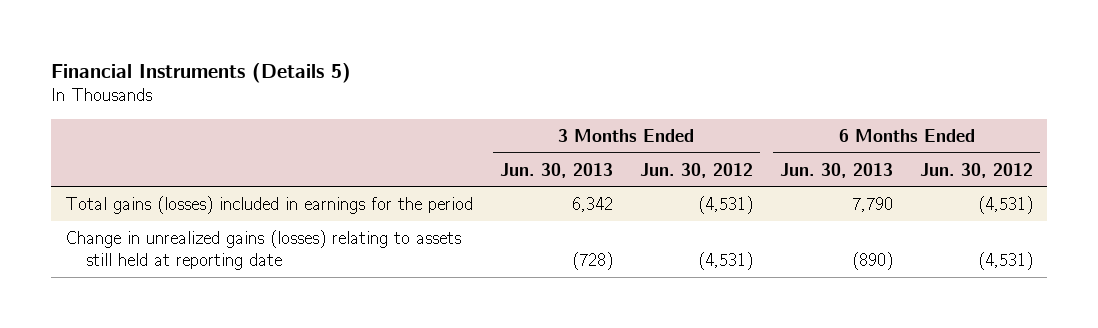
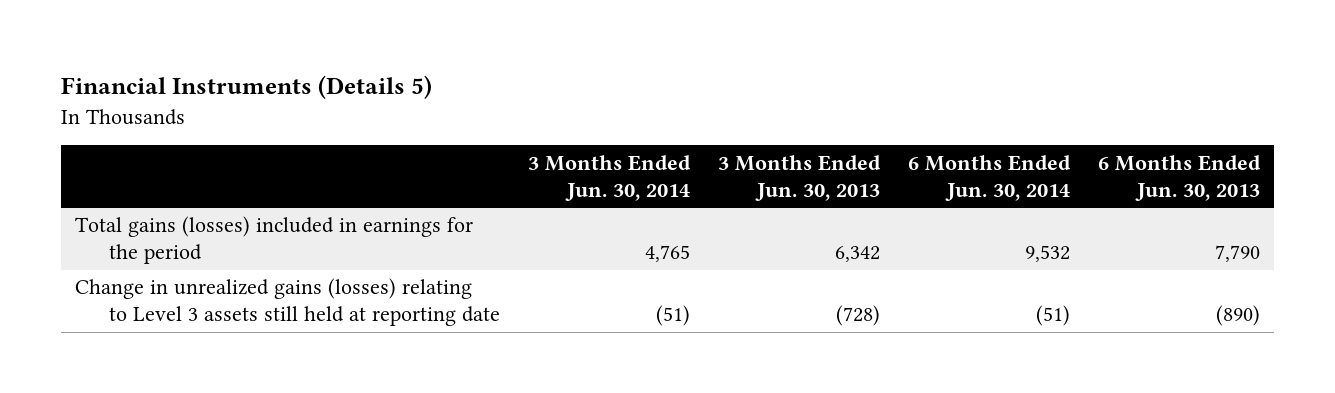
- | 3 Months Ended Jun. 30, 2013 | 3 Months Ended Jun. 30, 2012 | 6 Months Ended Jun. 30, 2013 | 6 Months Ended Jun. 30, 2012
+ | 3 Months Ended Jun. 30, 2014 | 3 Months Ended Jun. 30, 2013 | 6 Months Ended Jun. 30, 2014 | 6 Months Ended Jun. 30, 2013
- Change in unrealized gains (losses) relating to assets still held at reporting date | (728) | (4,531) | (890) | (4,531)
+ Change in unrealized gains (losses) relating to Level 3 assets still held at reporting date | (51) | (728) | (51) | (890)

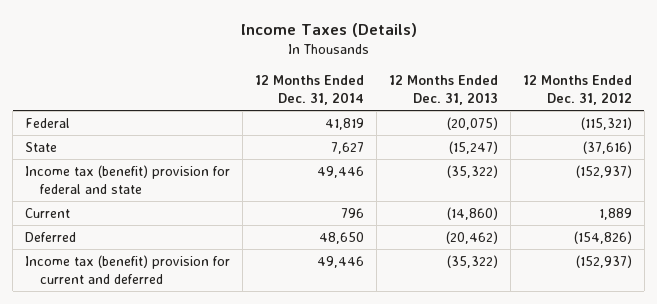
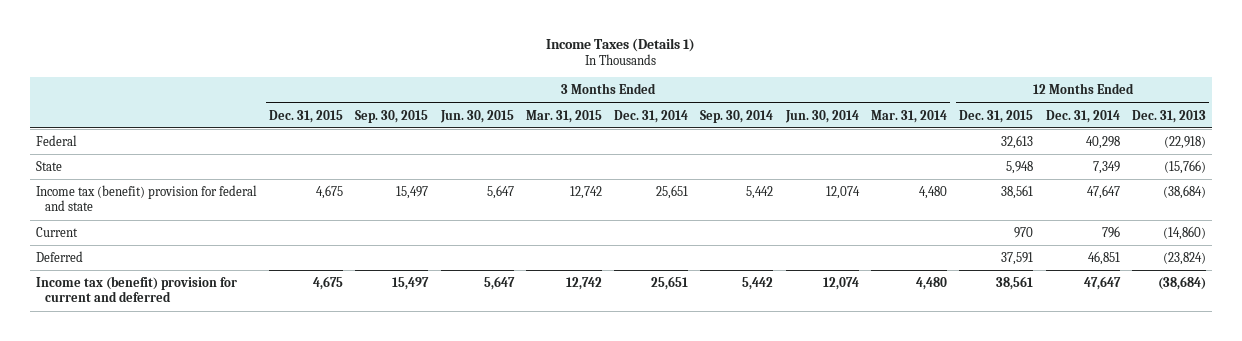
- Income Taxes (Details)
+ Income Taxes (Details 1)
- | 12 Months Ended Dec. 31, 2014 | 12 Months Ended Dec. 31, 2013 | 12 Months Ended Dec. 31, 2012
+ | 3 Months Ended Dec. 31, 2015 | 3 Months Ended Sep. 30, 2015 | 3 Months Ended Jun. 30, 2015 | 3 Months Ended Mar. 31, 2015 | 3 Months Ended Dec. 31, 2014 | 3 Months Ended Sep. 30, 2014 | 3 Months Ended Jun. 30, 2014 | 3 Months Ended Mar. 31, 2014 | 12 Months Ended Dec. 31, 2015 | 12 Months Ended Dec. 31, 2014 | 12 Months Ended Dec. 31, 2013
- Federal | 41,819 | (20,075) | (115,321)
- State | 7,627 | (15,247) | (37,616)
- Income tax (benefit) provision for federal and state | 49,446 | (35,322) | (152,937)
+ Federal | | | | | | | | | 32,613 | 40,298 | (22,918)
+ State | | | | | | | | | 5,948 | 7,349 | (15,766)
+ Income tax (benefit) provision for federal and state | 4,675 | 15,497 | 5,647 | 12,742 | 25,651 | 5,442 | 12,074 | 4,480 | 38,561 | 47,647 | (38,684)
- Deferred | 48,650 | (20,462) | (154,826)
- Income tax (benefit) provision for current and deferred | 49,446 | (35,322) | (152,937)
+ Deferred | | | | | | | | | 37,591 | 46,851 | (23,824)
+ Income tax (benefit) provision for current and deferred | 4,675 | 15,497 | 5,647 | 12,742 | 25,651 | 5,442 | 12,074 | 4,480 | 38,561 | 47,647 | (38,684)

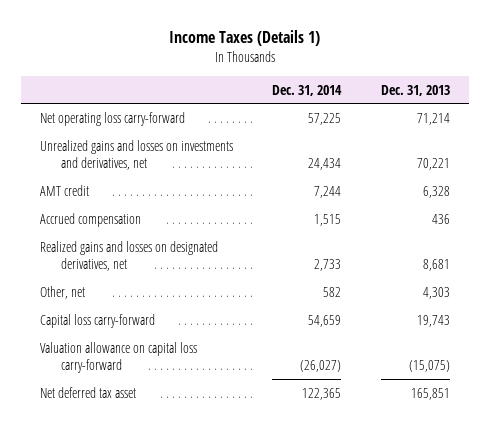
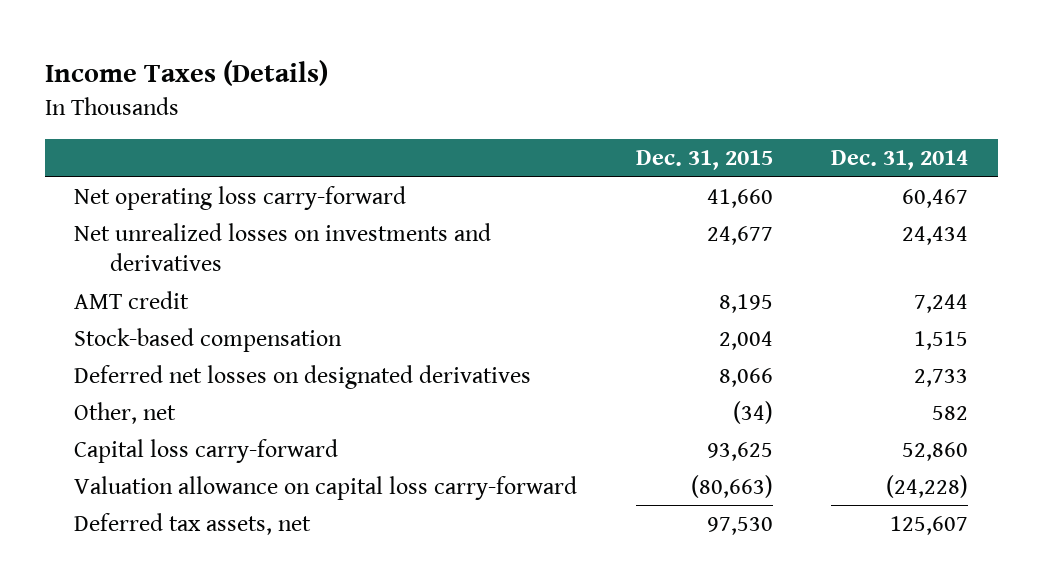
- Income Taxes (Details 1)
+ Income Taxes (Details)
- | Dec. 31, 2014 | Dec. 31, 2013
+ | Dec. 31, 2015 | Dec. 31, 2014
- Net operating loss carry-forward | 57,225 | 71,214
- Unrealized gains and losses on investments and derivatives, net | 24,434 | 70,221
+ Net operating loss carry-forward | 41,660 | 60,467
+ Net unrealized losses on investments and derivatives | 24,677 | 24,434
- Accrued compensation | 1,515 | 436
- Realized gains and losses on designated derivatives, net | 2,733 | 8,681
+ Stock-based compensation | 2,004 | 1,515
+ Deferred net losses on designated derivatives | 8,066 | 2,733
- Capital loss carry-forward | 54,659 | 19,743
- Valuation allowance on capital loss carry-forward | (26,027) | (15,075)
- Net deferred tax asset | 122,365 | 165,851
+ Capital loss carry-forward | 93,625 | 52,860
+ Valuation allowance on capital loss carry-forward | (80,663) | (24,228)
+ Deferred tax assets, net | 97,530 | 125,607

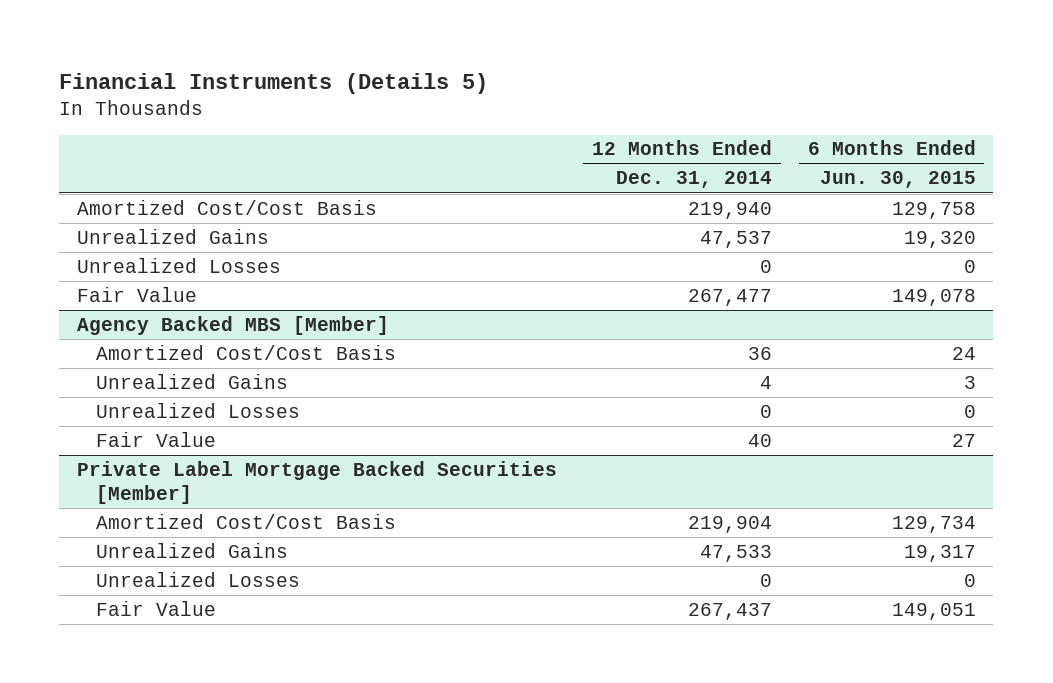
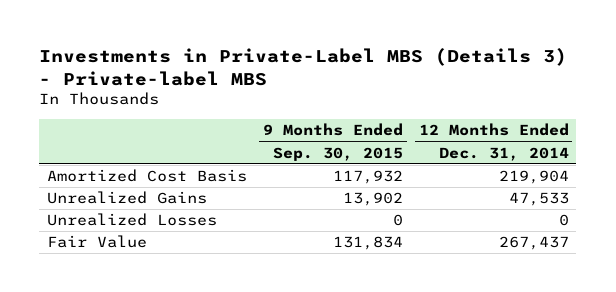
- Financial Instruments (Details 5)
+ Investments in Private-Label MBS (Details 3) - Private-label MBS
- | 12 Months Ended Dec. 31, 2014 | 6 Months Ended Jun. 30, 2015
+ | 9 Months Ended Sep. 30, 2015 | 12 Months Ended Dec. 31, 2014
- Amortized Cost/Cost Basis | 219,940 | 129,758
- Unrealized Gains | 47,537 | 19,320
- Unrealized Losses | 0 | 0
- Fair Value | 267,477 | 149,078
- Agency Backed MBS [Member]
- Amortized Cost/Cost Basis | 36 | 24
- Unrealized Gains | 4 | 3
- Unrealized Losses | 0 | 0
- Fair Value | 40 | 27
- Private Label Mortgage Backed Securities [Member]
- Amortized Cost/Cost Basis | 219,904 | 129,734
+ Amortized Cost Basis | 117,932 | 219,904

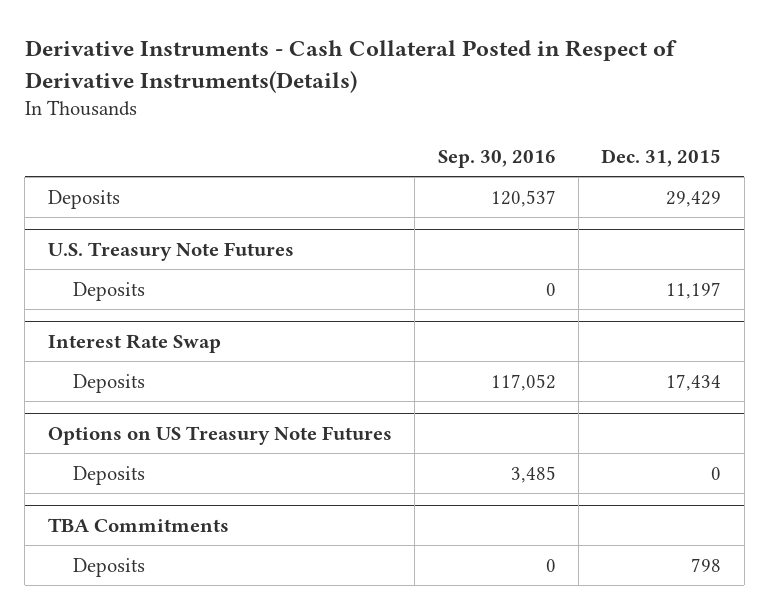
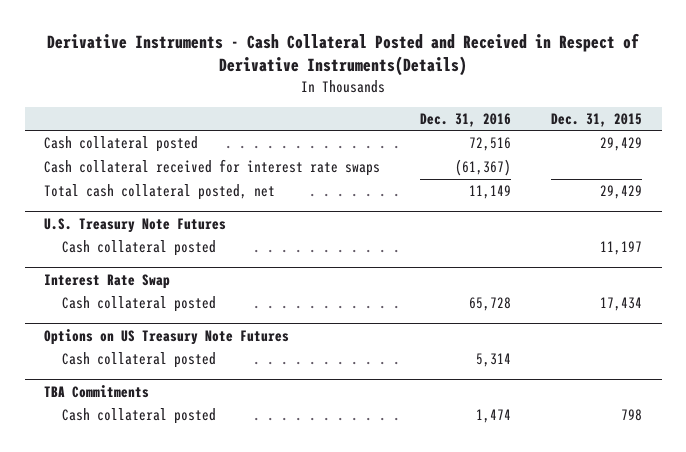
- Derivative Instruments - Cash Collateral Posted in Respect of Derivative Instruments(Details)
+ Derivative Instruments - Cash Collateral Posted and Received in Respect of Derivative Instruments(Details)
- | Sep. 30, 2016 | Dec. 31, 2015
+ | Dec. 31, 2016 | Dec. 31, 2015
- Deposits | 120,537 | 29,429
+ Cash collateral posted | 72,516 | 29,429
+ Cash collateral received for interest rate swaps | (61,367) |
+ Total cash collateral posted, net | 11,149 | 29,429
@ U.S. Treasury Note Futures
- Deposits | 0 | 11,197
+ Cash collateral posted | | 11,197
@ Interest Rate Swap
- Deposits | 117,052 | 17,434
+ Cash collateral posted | 65,728 | 17,434
@ Options on US Treasury Note Futures
- Deposits | 3,485 | 0
+ Cash collateral posted | 5,314 |
@ TBA Commitments
- Deposits | 0 | 798
+ Cash collateral posted | 1,474 | 798

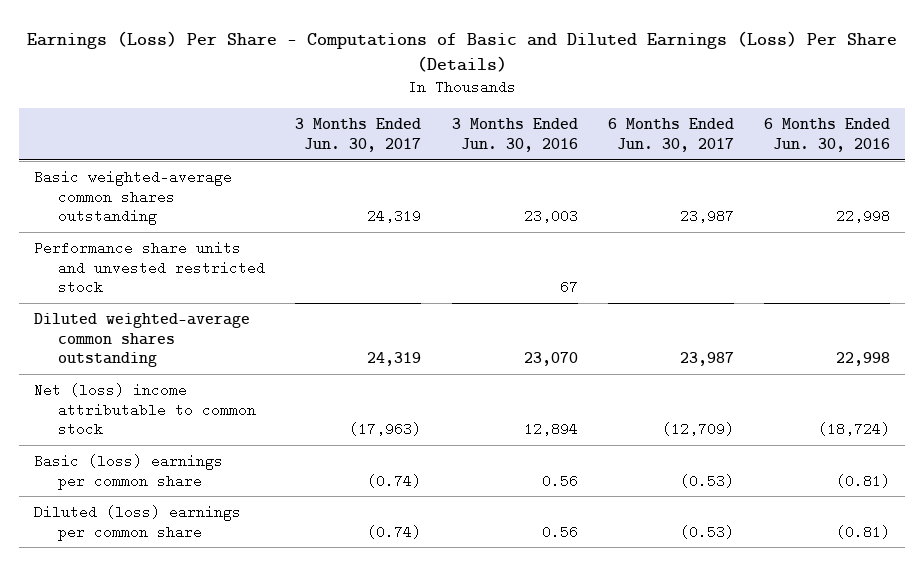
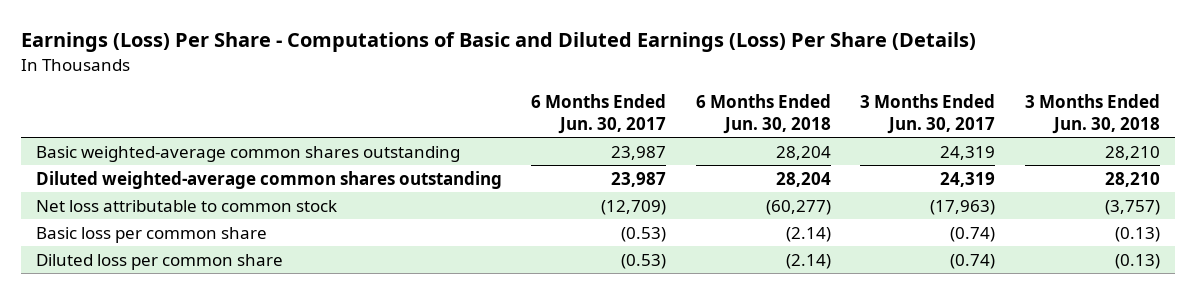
- | 3 Months Ended Jun. 30, 2017 | 3 Months Ended Jun. 30, 2016 | 6 Months Ended Jun. 30, 2017 | 6 Months Ended Jun. 30, 2016
+ | 6 Months Ended Jun. 30, 2017 | 6 Months Ended Jun. 30, 2018 | 3 Months Ended Jun. 30, 2017 | 3 Months Ended Jun. 30, 2018
- Performance share units and unvested restricted stock | | 67 | |
- Net (loss) income attributable to common stock | (17,963) | 12,894 | (12,709) | (18,724)
- Basic (loss) earnings per common share | (0.74) | 0.56 | (0.53) | (0.81)
- Diluted (loss) earnings per common share | (0.74) | 0.56 | (0.53) | (0.81)
+ Net loss attributable to common stock | (12,709) | (60,277) | (17,963) | (3,757)
+ Basic loss per common share | (0.53) | (2.14) | (0.74) | (0.13)
+ Diluted loss per common share | (0.53) | (2.14) | (0.74) | (0.13)

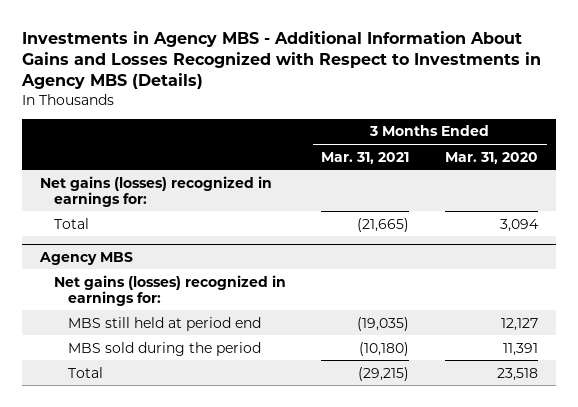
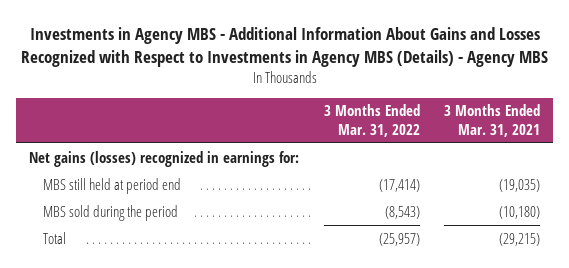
- Investments in Agency MBS - Additional Information About Gains and Losses Recognized with Respect to Investments in Agency MBS (Details)
+ Investments in Agency MBS - Additional Information About Gains and Losses Recognized with Respect to Investments in Agency MBS (Details) - Agency MBS
- | 3 Months Ended Mar. 31, 2021 | 3 Months Ended Mar. 31, 2020
+ | 3 Months Ended Mar. 31, 2022 | 3 Months Ended Mar. 31, 2021
- Total | (21,665) | 3,094
- Agency MBS
- Net gains (losses) recognized in earnings for:

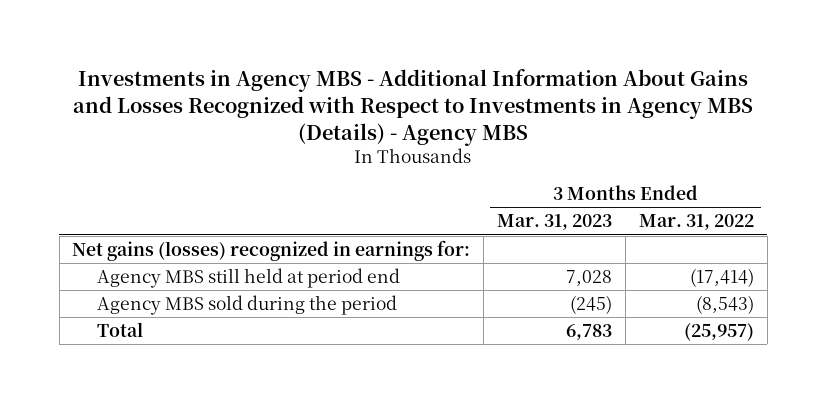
- | 3 Months Ended Mar. 31, 2022 | 3 Months Ended Mar. 31, 2021
+ | 3 Months Ended Mar. 31, 2023 | 3 Months Ended Mar. 31, 2022
- MBS still held at period end | (17,414) | (19,035)
- MBS sold during the period | (8,543) | (10,180)
+ Agency MBS still held at period end | 7,028 | (17,414)
+ Agency MBS sold during the period | (245) | (8,543)

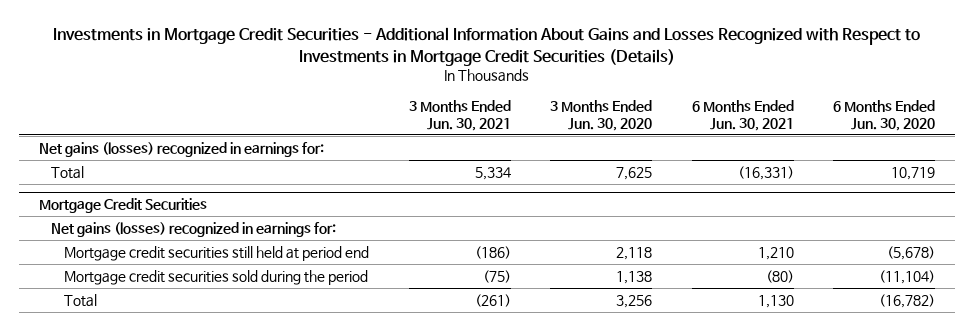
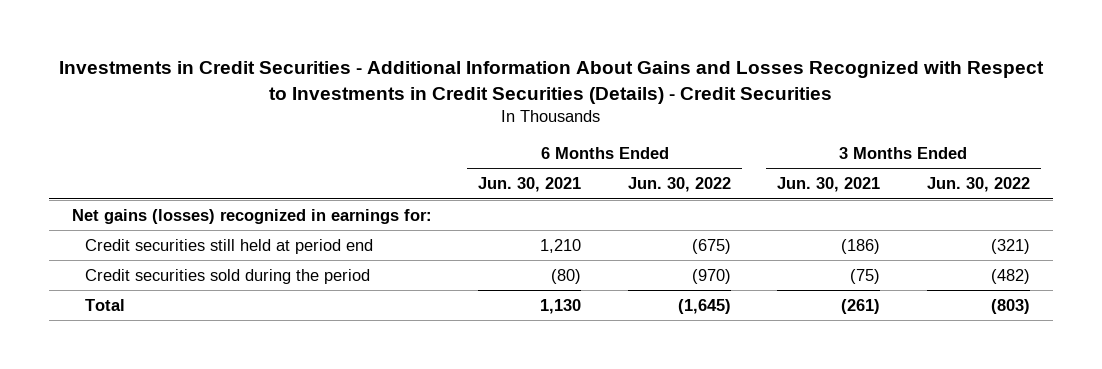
- Investments in Mortgage Credit Securities - Additional Information About Gains and Losses Recognized with Respect to Investments in Mortgage Credit Securities (Details)
+ Investments in Credit Securities - Additional Information About Gains and Losses Recognized with Respect to Investments in Credit Securities (Details) - Credit Securities
- | 3 Months Ended Jun. 30, 2021 | 3 Months Ended Jun. 30, 2020 | 6 Months Ended Jun. 30, 2021 | 6 Months Ended Jun. 30, 2020
+ | 6 Months Ended Jun. 30, 2021 | 6 Months Ended Jun. 30, 2022 | 3 Months Ended Jun. 30, 2021 | 3 Months Ended Jun. 30, 2022
- Total | 5,334 | 7,625 | (16,331) | 10,719
- Mortgage Credit Securities
- Net gains (losses) recognized in earnings for:
- Mortgage credit securities still held at period end | (186) | 2,118 | 1,210 | (5,678)
- Mortgage credit securities sold during the period | (75) | 1,138 | (80) | (11,104)
+ Credit securities still held at period end | 1,210 | (675) | (186) | (321)
+ Credit securities sold during the period | (80) | (970) | (75) | (482)

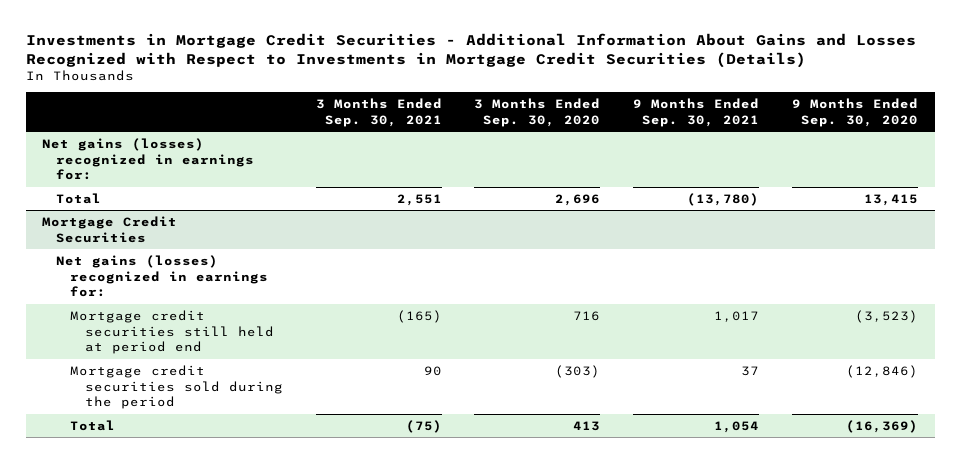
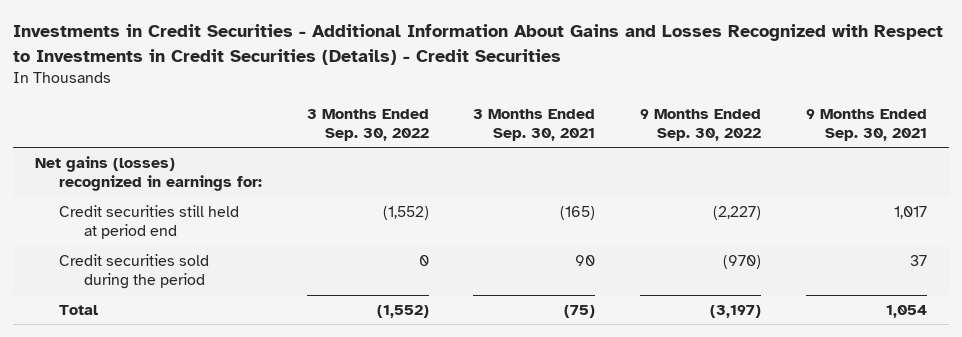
- Investments in Mortgage Credit Securities - Additional Information About Gains and Losses Recognized with Respect to Investments in Mortgage Credit Securities (Details)
+ Investments in Credit Securities - Additional Information About Gains and Losses Recognized with Respect to Investments in Credit Securities (Details) - Credit Securities
- | 3 Months Ended Sep. 30, 2021 | 3 Months Ended Sep. 30, 2020 | 9 Months Ended Sep. 30, 2021 | 9 Months Ended Sep. 30, 2020
+ | 3 Months Ended Sep. 30, 2022 | 3 Months Ended Sep. 30, 2021 | 9 Months Ended Sep. 30, 2022 | 9 Months Ended Sep. 30, 2021
- Total | 2,551 | 2,696 | (13,780) | 13,415
- Mortgage Credit Securities
- Net gains (losses) recognized in earnings for:
- Mortgage credit securities still held at period end | (165) | 716 | 1,017 | (3,523)
- Mortgage credit securities sold during the period | 90 | (303) | 37 | (12,846)
+ Credit securities still held at period end | (1,552) | (165) | (2,227) | 1,017
+ Credit securities sold during the period | 0 | 90 | (970) | 37

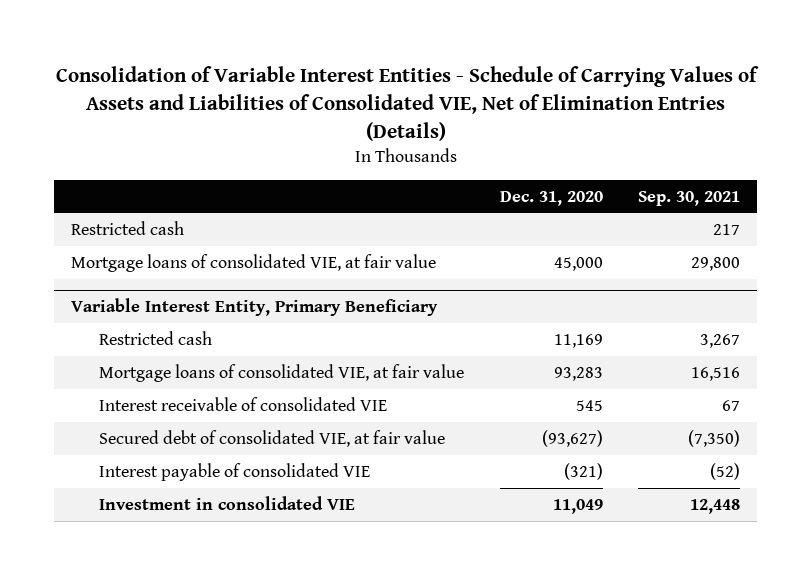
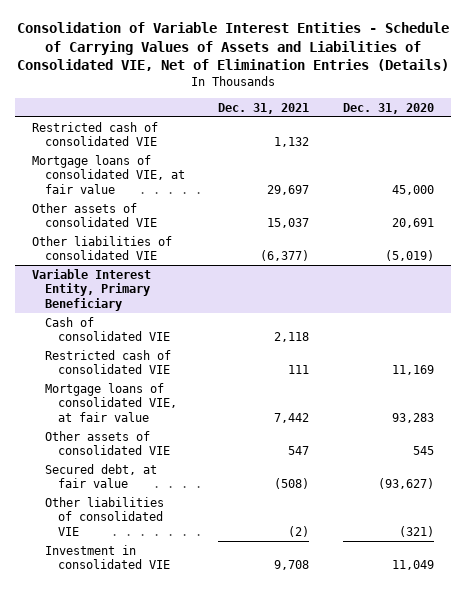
- | Dec. 31, 2020 | Sep. 30, 2021
+ | Dec. 31, 2021 | Dec. 31, 2020
- Restricted cash | | 217
+ Restricted cash of consolidated VIE | 1,132 |
+ Other assets of consolidated VIE | 15,037 | 20,691
+ Other liabilities of consolidated VIE | (6,377) | (5,019)
@ Variable Interest Entity, Primary Beneficiary
- Restricted cash | 11,169 | 3,267
+ Cash of consolidated VIE | 2,118 |
+ Restricted cash of consolidated VIE | 111 | 11,169
- Interest receivable of consolidated VIE | 545 | 67
- Secured debt of consolidated VIE, at fair value | (93,627) | (7,350)
- Interest payable of consolidated VIE | (321) | (52)
+ Other assets of consolidated VIE | 547 | 545
+ Secured debt, at fair value | (508) | (93,627)
+ Other liabilities of consolidated VIE | (2) | (321)

